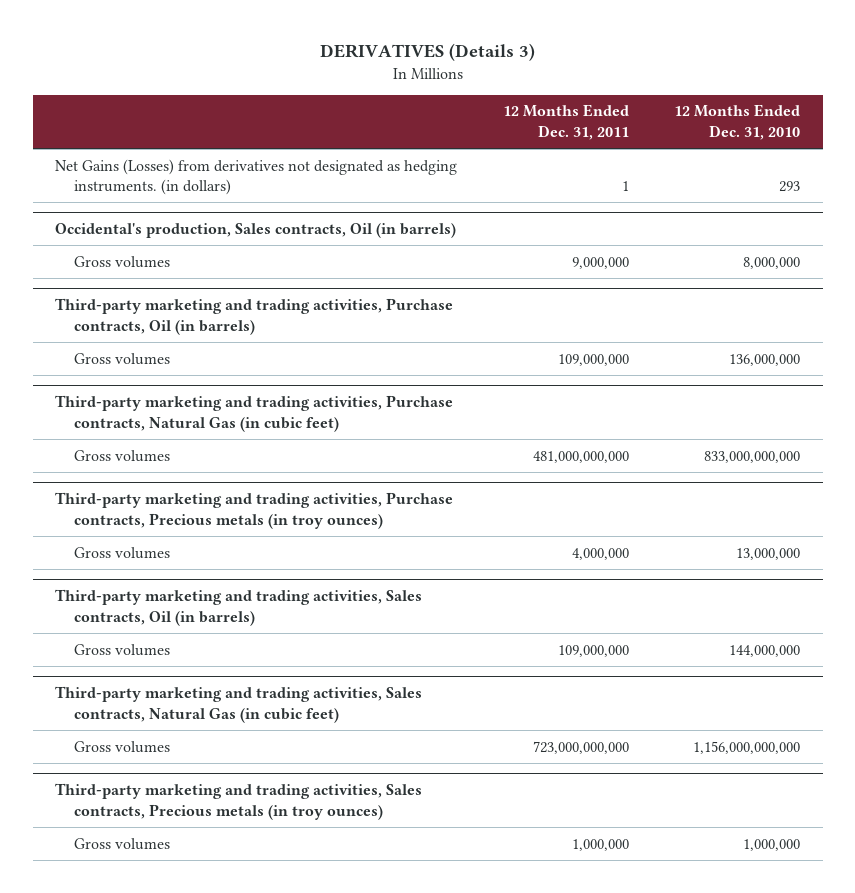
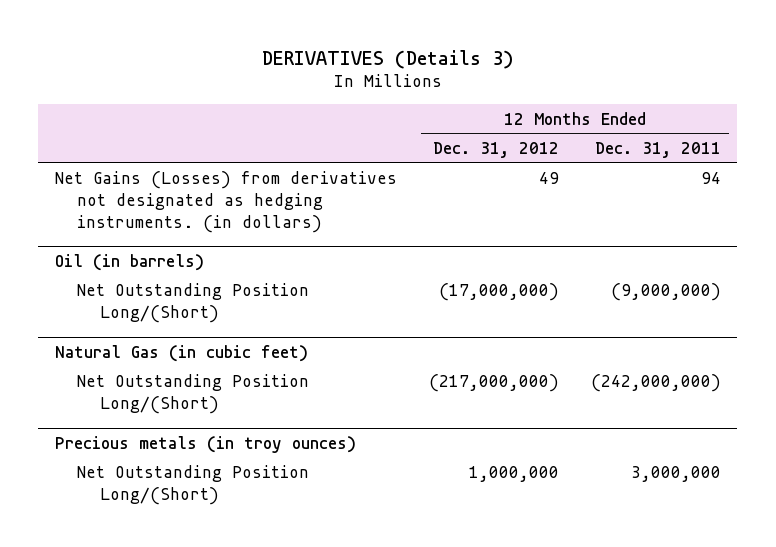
- | 12 Months Ended Dec. 31, 2011 | 12 Months Ended Dec. 31, 2010
+ | 12 Months Ended Dec. 31, 2012 | 12 Months Ended Dec. 31, 2011
- Net Gains (Losses) from derivatives not designated as hedging instruments. (in dollars) | 1 | 293
- Occidental's production, Sales contracts, Oil (in barrels)
- Gross volumes | 9,000,000 | 8,000,000
- Third-party marketing and trading activities, Purchase contracts, Oil (in barrels)
- Gross volumes | 109,000,000 | 136,000,000
- Third-party marketing and trading activities, Purchase contracts, Natural Gas (in cubic feet)
- Gross volumes | 481,000,000,000 | 833,000,000,000
- Third-party marketing and trading activities, Purchase contracts, Precious metals (in troy ounces)
- Gross volumes | 4,000,000 | 13,000,000
- Third-party marketing and trading activities, Sales contracts, Oil (in barrels)
- Gross volumes | 109,000,000 | 144,000,000
- Third-party marketing and trading activities, Sales contracts, Natural Gas (in cubic feet)
- Gross volumes | 723,000,000,000 | 1,156,000,000,000
- Third-party marketing and trading activities, Sales contracts, Precious metals (in troy ounces)
- Gross volumes | 1,000,000 | 1,000,000
+ Net Gains (Losses) from derivatives not designated as hedging instruments. (in dollars) | 49 | 94
+ Oil (in barrels)
+ Net Outstanding Position Long/(Short) | (17,000,000) | (9,000,000)
+ Natural Gas (in cubic feet)
+ Net Outstanding Position Long/(Short) | (217,000,000) | (242,000,000)
+ Precious metals (in troy ounces)
+ Net Outstanding Position Long/(Short) | 1,000,000 | 3,000,000

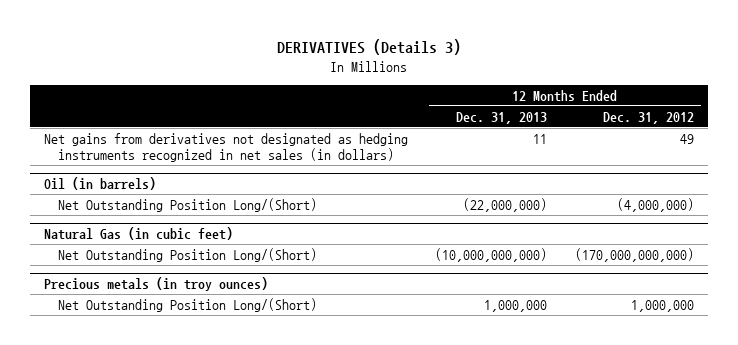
- | 12 Months Ended Dec. 31, 2012 | 12 Months Ended Dec. 31, 2011
+ | 12 Months Ended Dec. 31, 2013 | 12 Months Ended Dec. 31, 2012
- Net Gains (Losses) from derivatives not designated as hedging instruments. (in dollars) | 49 | 94
+ Net gains from derivatives not designated as hedging instruments recognized in net sales (in dollars) | 11 | 49
@ Oil (in barrels)
- Net Outstanding Position Long/(Short) | (17,000,000) | (9,000,000)
+ Net Outstanding Position Long/(Short) | (22,000,000) | (4,000,000)
@ Natural Gas (in cubic feet)
- Net Outstanding Position Long/(Short) | (217,000,000) | (242,000,000)
+ Net Outstanding Position Long/(Short) | (10,000,000,000) | (170,000,000,000)

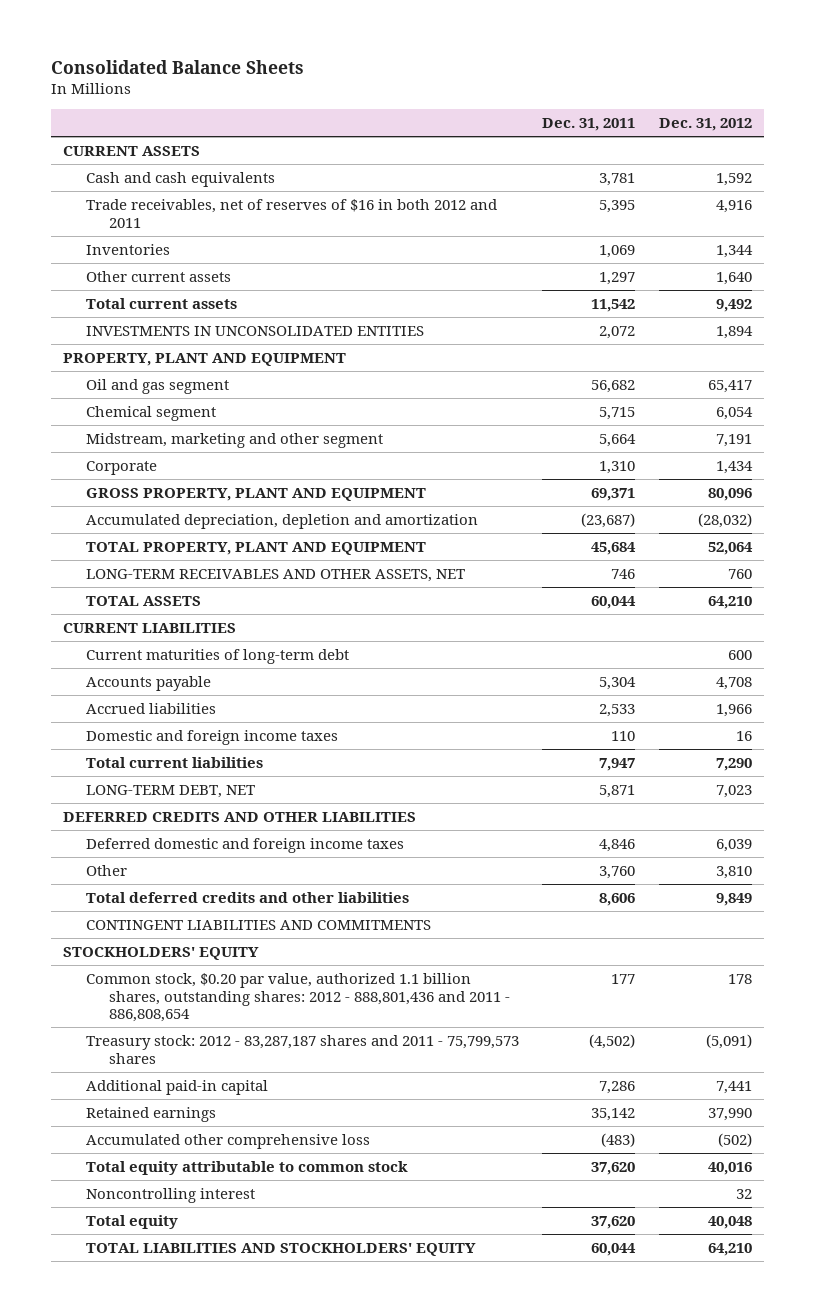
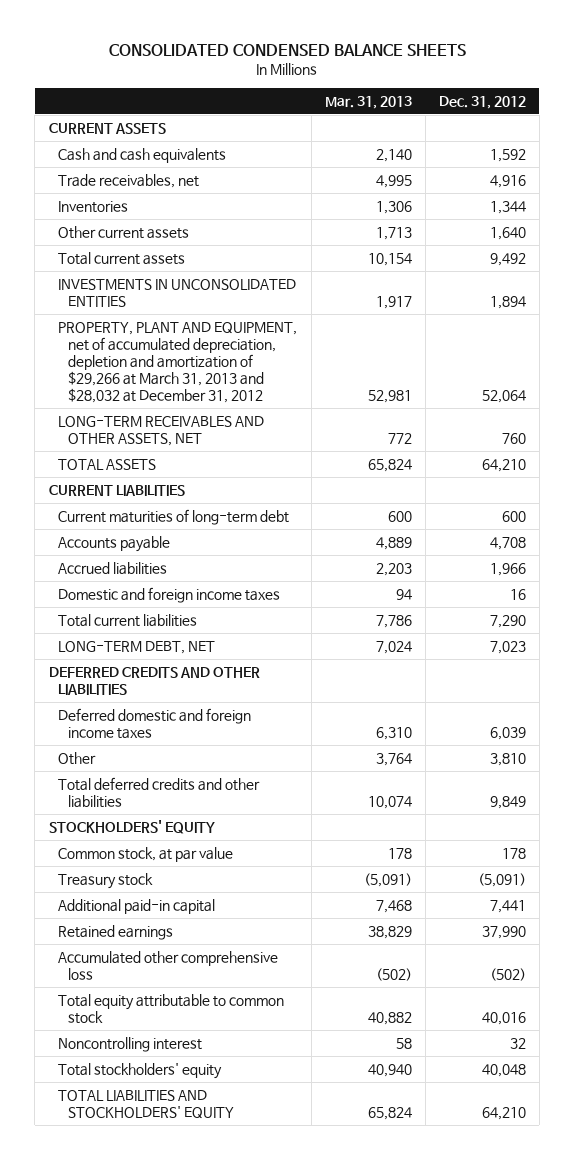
- Consolidated Balance Sheets
+ CONSOLIDATED CONDENSED BALANCE SHEETS
- | Dec. 31, 2011 | Dec. 31, 2012
+ | Mar. 31, 2013 | Dec. 31, 2012
- Trade receivables, net of reserves of $16 in both 2012 and 2011 | 5,395 | 4,916
+ Trade receivables, net | 4,995 | 4,916
- PROPERTY, PLANT AND EQUIPMENT
- Oil and gas segment | 56,682 | 65,417
- Chemical segment | 5,715 | 6,054
- Midstream, marketing and other segment | 5,664 | 7,191
- Corporate | 1,310 | 1,434
- GROSS PROPERTY, PLANT AND EQUIPMENT | 69,371 | 80,096
- Accumulated depreciation, depletion and amortization | (23,687) | (28,032)
- TOTAL PROPERTY, PLANT AND EQUIPMENT | 45,684 | 52,064
+ PROPERTY, PLANT AND EQUIPMENT, net of accumulated depreciation, depletion and amortization of $29,266 at March 31, 2013 and $28,032 at December 31, 2012 | 52,981 | 52,064
- CONTINGENT LIABILITIES AND COMMITMENTS
- Common stock, $0.20 par value, authorized 1.1 billion shares, outstanding shares: 2012 - 888,801,436 and 2011 - 886,808,654 | 177 | 178
- Treasury stock: 2012 - 83,287,187 shares and 2011 - 75,799,573 shares | (4,502) | (5,091)
+ Common stock, at par value | 178 | 178
+ Treasury stock | (5,091) | (5,091)
- Total equity | 37,620 | 40,048
+ Total stockholders' equity | 40,940 | 40,048

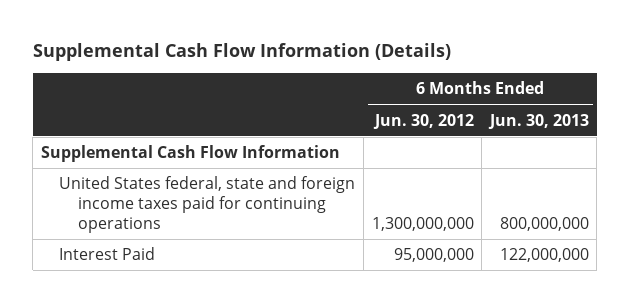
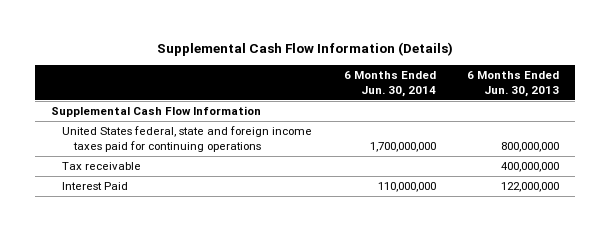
- | 6 Months Ended Jun. 30, 2012 | 6 Months Ended Jun. 30, 2013
+ | 6 Months Ended Jun. 30, 2014 | 6 Months Ended Jun. 30, 2013
+ Tax receivable | | 400,000,000

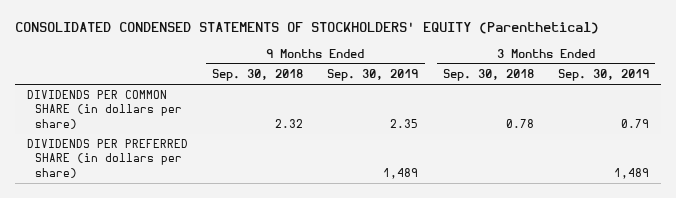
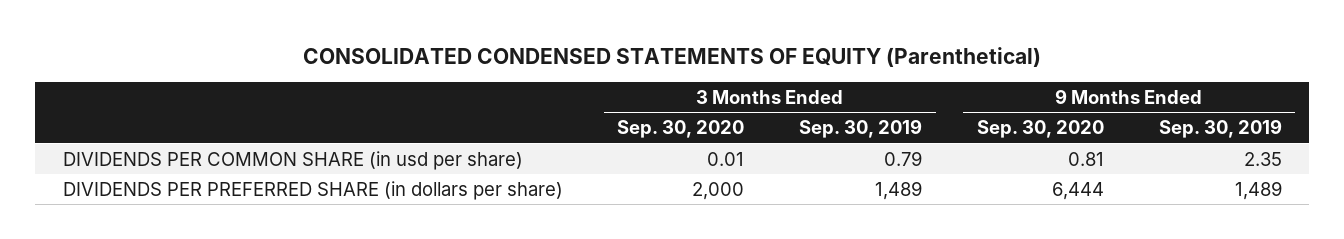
- CONSOLIDATED CONDENSED STATEMENTS OF STOCKHOLDERS' EQUITY (Parenthetical)
+ CONSOLIDATED CONDENSED STATEMENTS OF EQUITY (Parenthetical)
- | 9 Months Ended Sep. 30, 2018 | 9 Months Ended Sep. 30, 2019 | 3 Months Ended Sep. 30, 2018 | 3 Months Ended Sep. 30, 2019
+ | 3 Months Ended Sep. 30, 2020 | 3 Months Ended Sep. 30, 2019 | 9 Months Ended Sep. 30, 2020 | 9 Months Ended Sep. 30, 2019
- DIVIDENDS PER COMMON SHARE (in dollars per share) | 2.32 | 2.35 | 0.78 | 0.79
+ DIVIDENDS PER COMMON SHARE (in usd per share) | 0.01 | 0.79 | 0.81 | 2.35

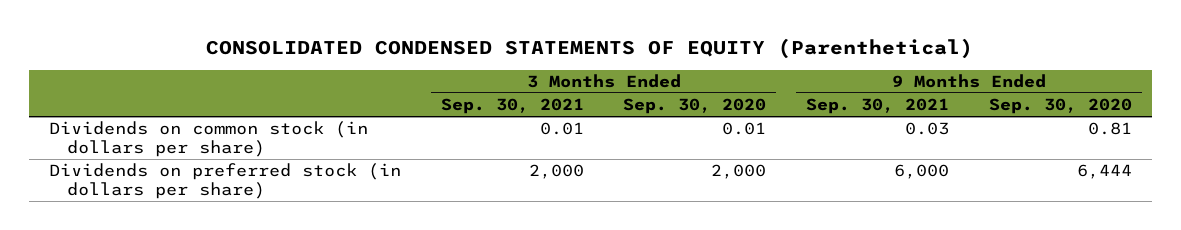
- | 3 Months Ended Sep. 30, 2020 | 3 Months Ended Sep. 30, 2019 | 9 Months Ended Sep. 30, 2020 | 9 Months Ended Sep. 30, 2019
+ | 3 Months Ended Sep. 30, 2021 | 3 Months Ended Sep. 30, 2020 | 9 Months Ended Sep. 30, 2021 | 9 Months Ended Sep. 30, 2020
- DIVIDENDS PER COMMON SHARE (in usd per share) | 0.01 | 0.79 | 0.81 | 2.35
- DIVIDENDS PER PREFERRED SHARE (in dollars per share) | 2,000 | 1,489 | 6,444 | 1,489
+ Dividends on common stock (in dollars per share) | 0.01 | 0.01 | 0.03 | 0.81
+ Dividends on preferred stock (in dollars per share) | 2,000 | 2,000 | 6,000 | 6,444

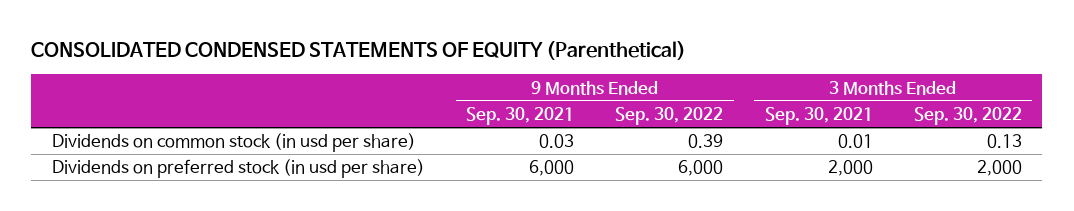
- | 3 Months Ended Sep. 30, 2021 | 3 Months Ended Sep. 30, 2020 | 9 Months Ended Sep. 30, 2021 | 9 Months Ended Sep. 30, 2020
+ | 9 Months Ended Sep. 30, 2021 | 9 Months Ended Sep. 30, 2022 | 3 Months Ended Sep. 30, 2021 | 3 Months Ended Sep. 30, 2022
- Dividends on common stock (in dollars per share) | 0.01 | 0.01 | 0.03 | 0.81
- Dividends on preferred stock (in dollars per share) | 2,000 | 2,000 | 6,000 | 6,444
+ Dividends on common stock (in usd per share) | 0.03 | 0.39 | 0.01 | 0.13
+ Dividends on preferred stock (in usd per share) | 6,000 | 6,000 | 2,000 | 2,000

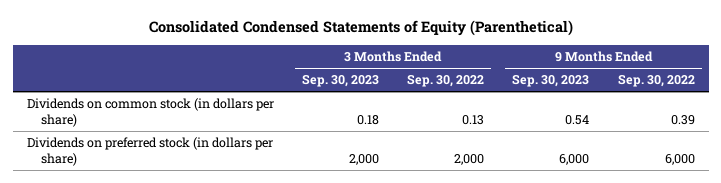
- CONSOLIDATED CONDENSED STATEMENTS OF EQUITY (Parenthetical)
+ Consolidated Condensed Statements of Equity (Parenthetical)
- | 9 Months Ended Sep. 30, 2021 | 9 Months Ended Sep. 30, 2022 | 3 Months Ended Sep. 30, 2021 | 3 Months Ended Sep. 30, 2022
+ | 3 Months Ended Sep. 30, 2023 | 3 Months Ended Sep. 30, 2022 | 9 Months Ended Sep. 30, 2023 | 9 Months Ended Sep. 30, 2022
- Dividends on common stock (in usd per share) | 0.03 | 0.39 | 0.01 | 0.13
- Dividends on preferred stock (in usd per share) | 6,000 | 6,000 | 2,000 | 2,000
+ Dividends on common stock (in dollars per share) | 0.18 | 0.13 | 0.54 | 0.39
+ Dividends on preferred stock (in dollars per share) | 2,000 | 2,000 | 6,000 | 6,000

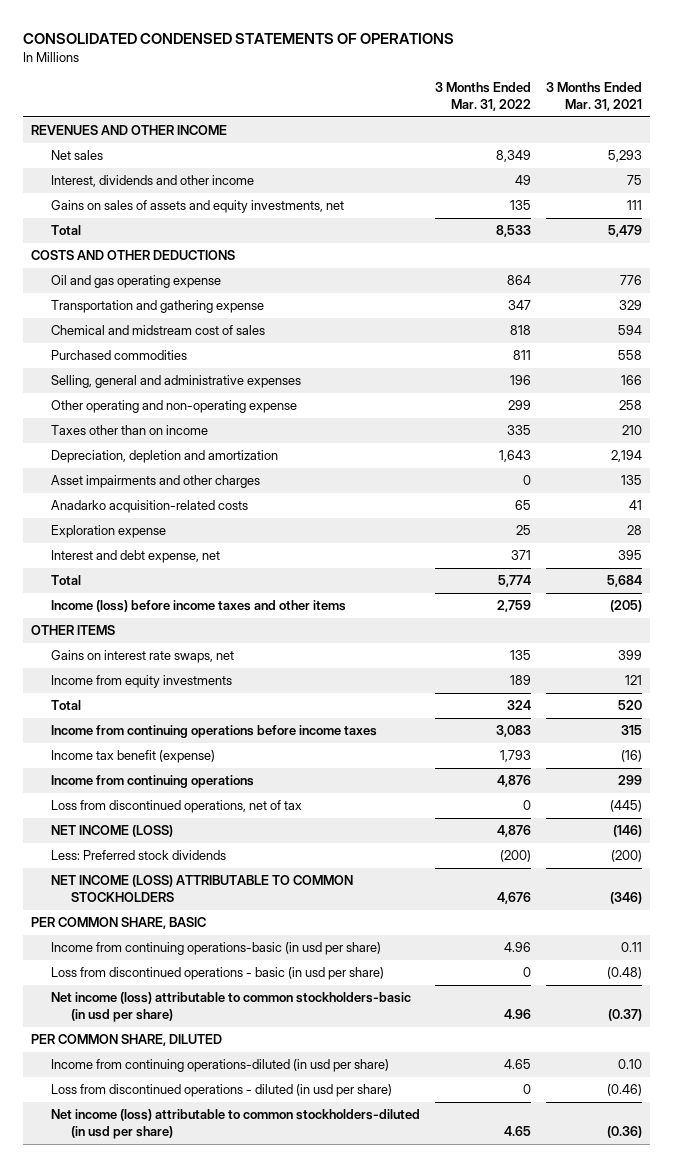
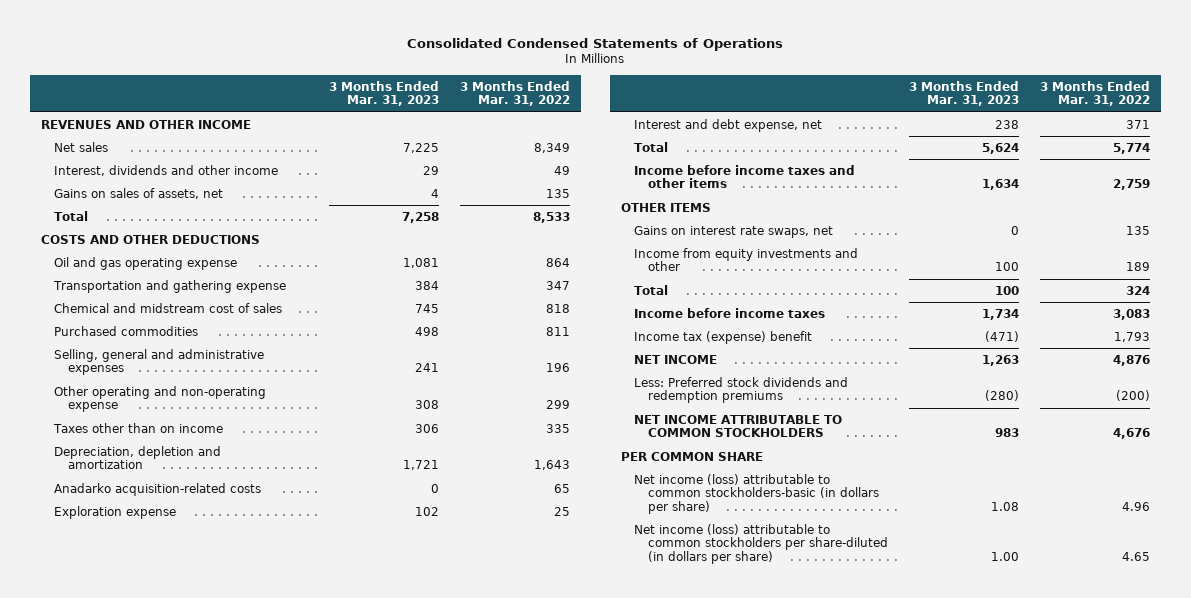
- CONSOLIDATED CONDENSED STATEMENTS OF OPERATIONS
+ Consolidated Condensed Statements of Operations
- | 3 Months Ended Mar. 31, 2022 | 3 Months Ended Mar. 31, 2021
+ | 3 Months Ended Mar. 31, 2023 | 3 Months Ended Mar. 31, 2022
- Gains on sales of assets and equity investments, net | 135 | 111
+ Gains on sales of assets, net | 4 | 135
- Asset impairments and other charges | 0 | 135
- Income (loss) before income taxes and other items | 2,759 | (205)
+ Income before income taxes and other items | 1,634 | 2,759
- Income from equity investments | 189 | 121
+ Income from equity investments and other | 100 | 189
- Income from continuing operations before income taxes | 3,083 | 315
- Income tax benefit (expense) | 1,793 | (16)
- Income from continuing operations | 4,876 | 299
- Loss from discontinued operations, net of tax | 0 | (445)
- NET INCOME (LOSS) | 4,876 | (146)
- Less: Preferred stock dividends | (200) | (200)
- NET INCOME (LOSS) ATTRIBUTABLE TO COMMON STOCKHOLDERS | 4,676 | (346)
- PER COMMON SHARE, BASIC
- Income from continuing operations-basic (in usd per share) | 4.96 | 0.11
- Loss from discontinued operations - basic (in usd per share) | 0 | (0.48)
- Net income (loss) attributable to common stockholders-basic (in usd per share) | 4.96 | (0.37)
- PER COMMON SHARE, DILUTED
- Income from continuing operations-diluted (in usd per share) | 4.65 | 0.10
- Loss from discontinued operations - diluted (in usd per share) | 0 | (0.46)
- Net income (loss) attributable to common stockholders-diluted (in usd per share) | 4.65 | (0.36)
+ Income before income taxes | 1,734 | 3,083
+ Income tax (expense) benefit | (471) | 1,793
+ NET INCOME | 1,263 | 4,876
+ Less: Preferred stock dividends and redemption premiums | (280) | (200)
+ NET INCOME ATTRIBUTABLE TO COMMON STOCKHOLDERS | 983 | 4,676
+ PER COMMON SHARE
+ Net income (loss) attributable to common stockholders-basic (in dollars per share) | 1.08 | 4.96
+ Net income (loss) attributable to common stockholders per share-diluted (in dollars per share) | 1.00 | 4.65

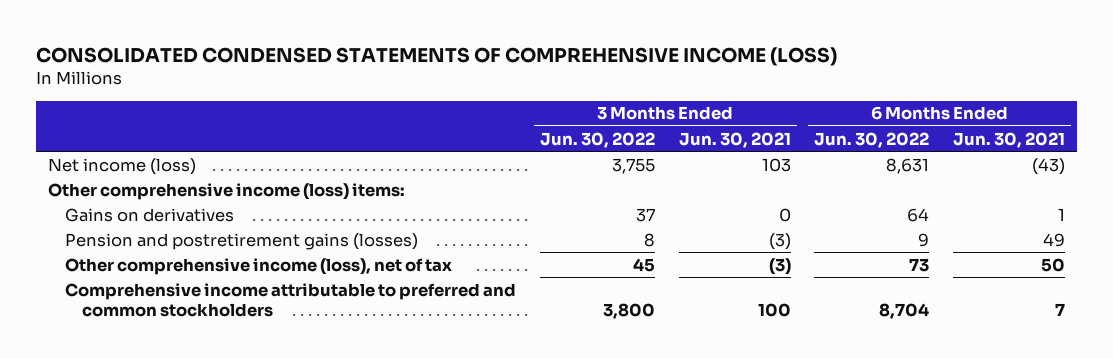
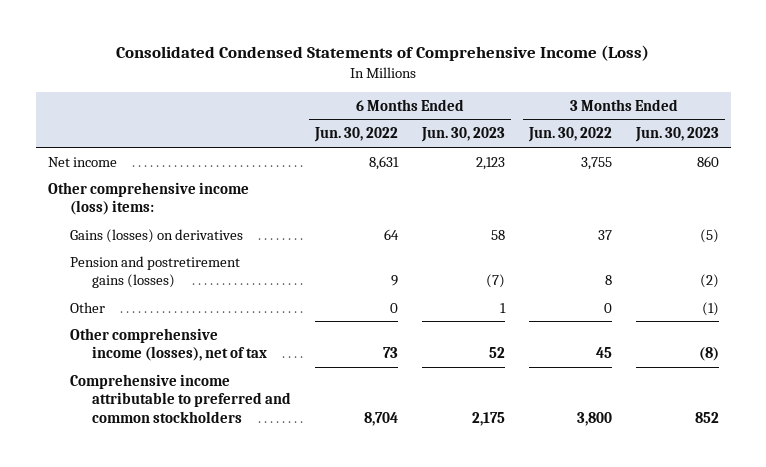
- CONSOLIDATED CONDENSED STATEMENTS OF COMPREHENSIVE INCOME (LOSS)
+ Consolidated Condensed Statements of Comprehensive Income (Loss)
- | 3 Months Ended Jun. 30, 2022 | 3 Months Ended Jun. 30, 2021 | 6 Months Ended Jun. 30, 2022 | 6 Months Ended Jun. 30, 2021
+ | 6 Months Ended Jun. 30, 2022 | 6 Months Ended Jun. 30, 2023 | 3 Months Ended Jun. 30, 2022 | 3 Months Ended Jun. 30, 2023
- Net income (loss) | 3,755 | 103 | 8,631 | (43)
+ Net income | 8,631 | 2,123 | 3,755 | 860
- Gains on derivatives | 37 | 0 | 64 | 1
+ Gains (losses) on derivatives | 64 | 58 | 37 | (5)
- Other comprehensive income (loss), net of tax | 45 | (3) | 73 | 50
+ Other | 0 | 1 | 0 | (1)
+ Other comprehensive income (losses), net of tax | 73 | 52 | 45 | (8)

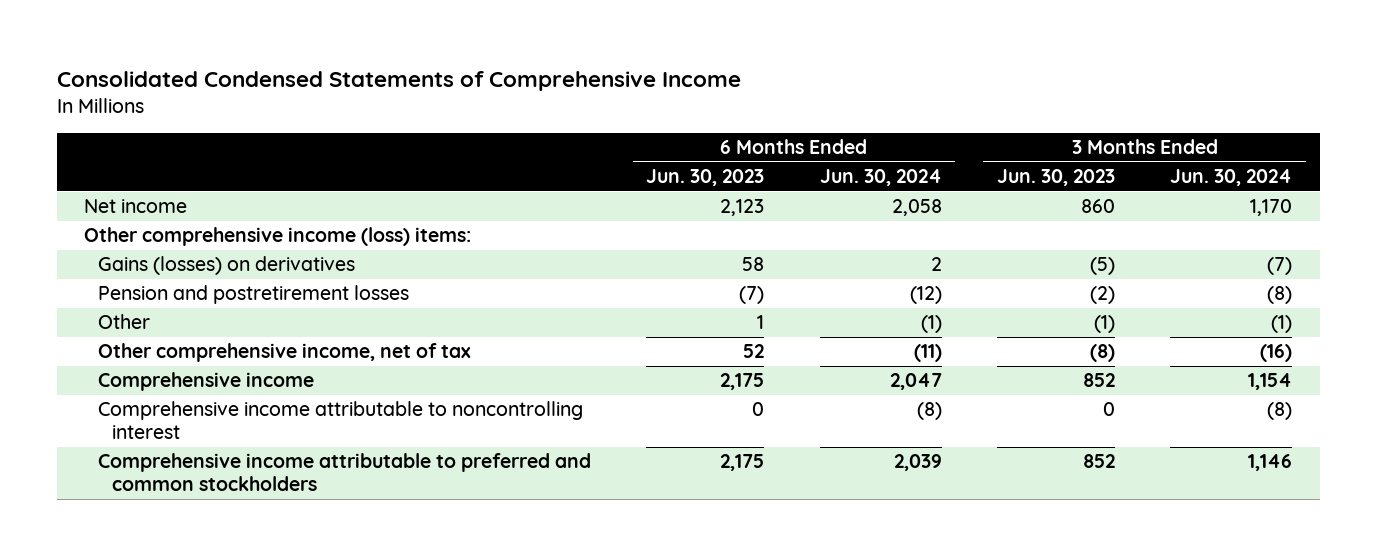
- Consolidated Condensed Statements of Comprehensive Income (Loss)
+ Consolidated Condensed Statements of Comprehensive Income
- | 6 Months Ended Jun. 30, 2022 | 6 Months Ended Jun. 30, 2023 | 3 Months Ended Jun. 30, 2022 | 3 Months Ended Jun. 30, 2023
+ | 6 Months Ended Jun. 30, 2023 | 6 Months Ended Jun. 30, 2024 | 3 Months Ended Jun. 30, 2023 | 3 Months Ended Jun. 30, 2024
- Pension and postretirement gains (losses) | 9 | (7) | 8 | (2)
+ Pension and postretirement losses | (7) | (12) | (2) | (8)
- Other comprehensive income (losses), net of tax | 73 | 52 | 45 | (8)
+ Other comprehensive income, net of tax | 52 | (11) | (8) | (16)
+ Comprehensive income | 2,175 | 2,047 | 852 | 1,154
+ Comprehensive income attributable to noncontrolling interest | 0 | (8) | 0 | (8)

